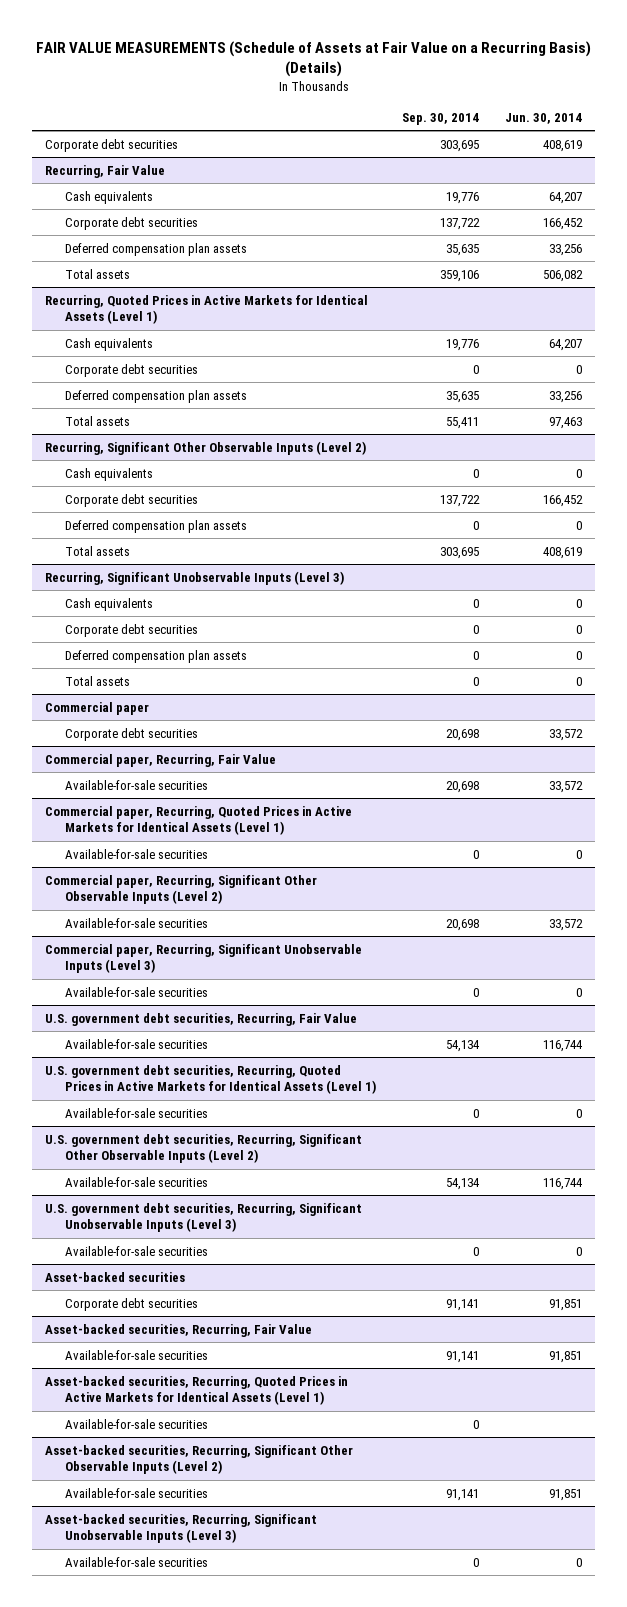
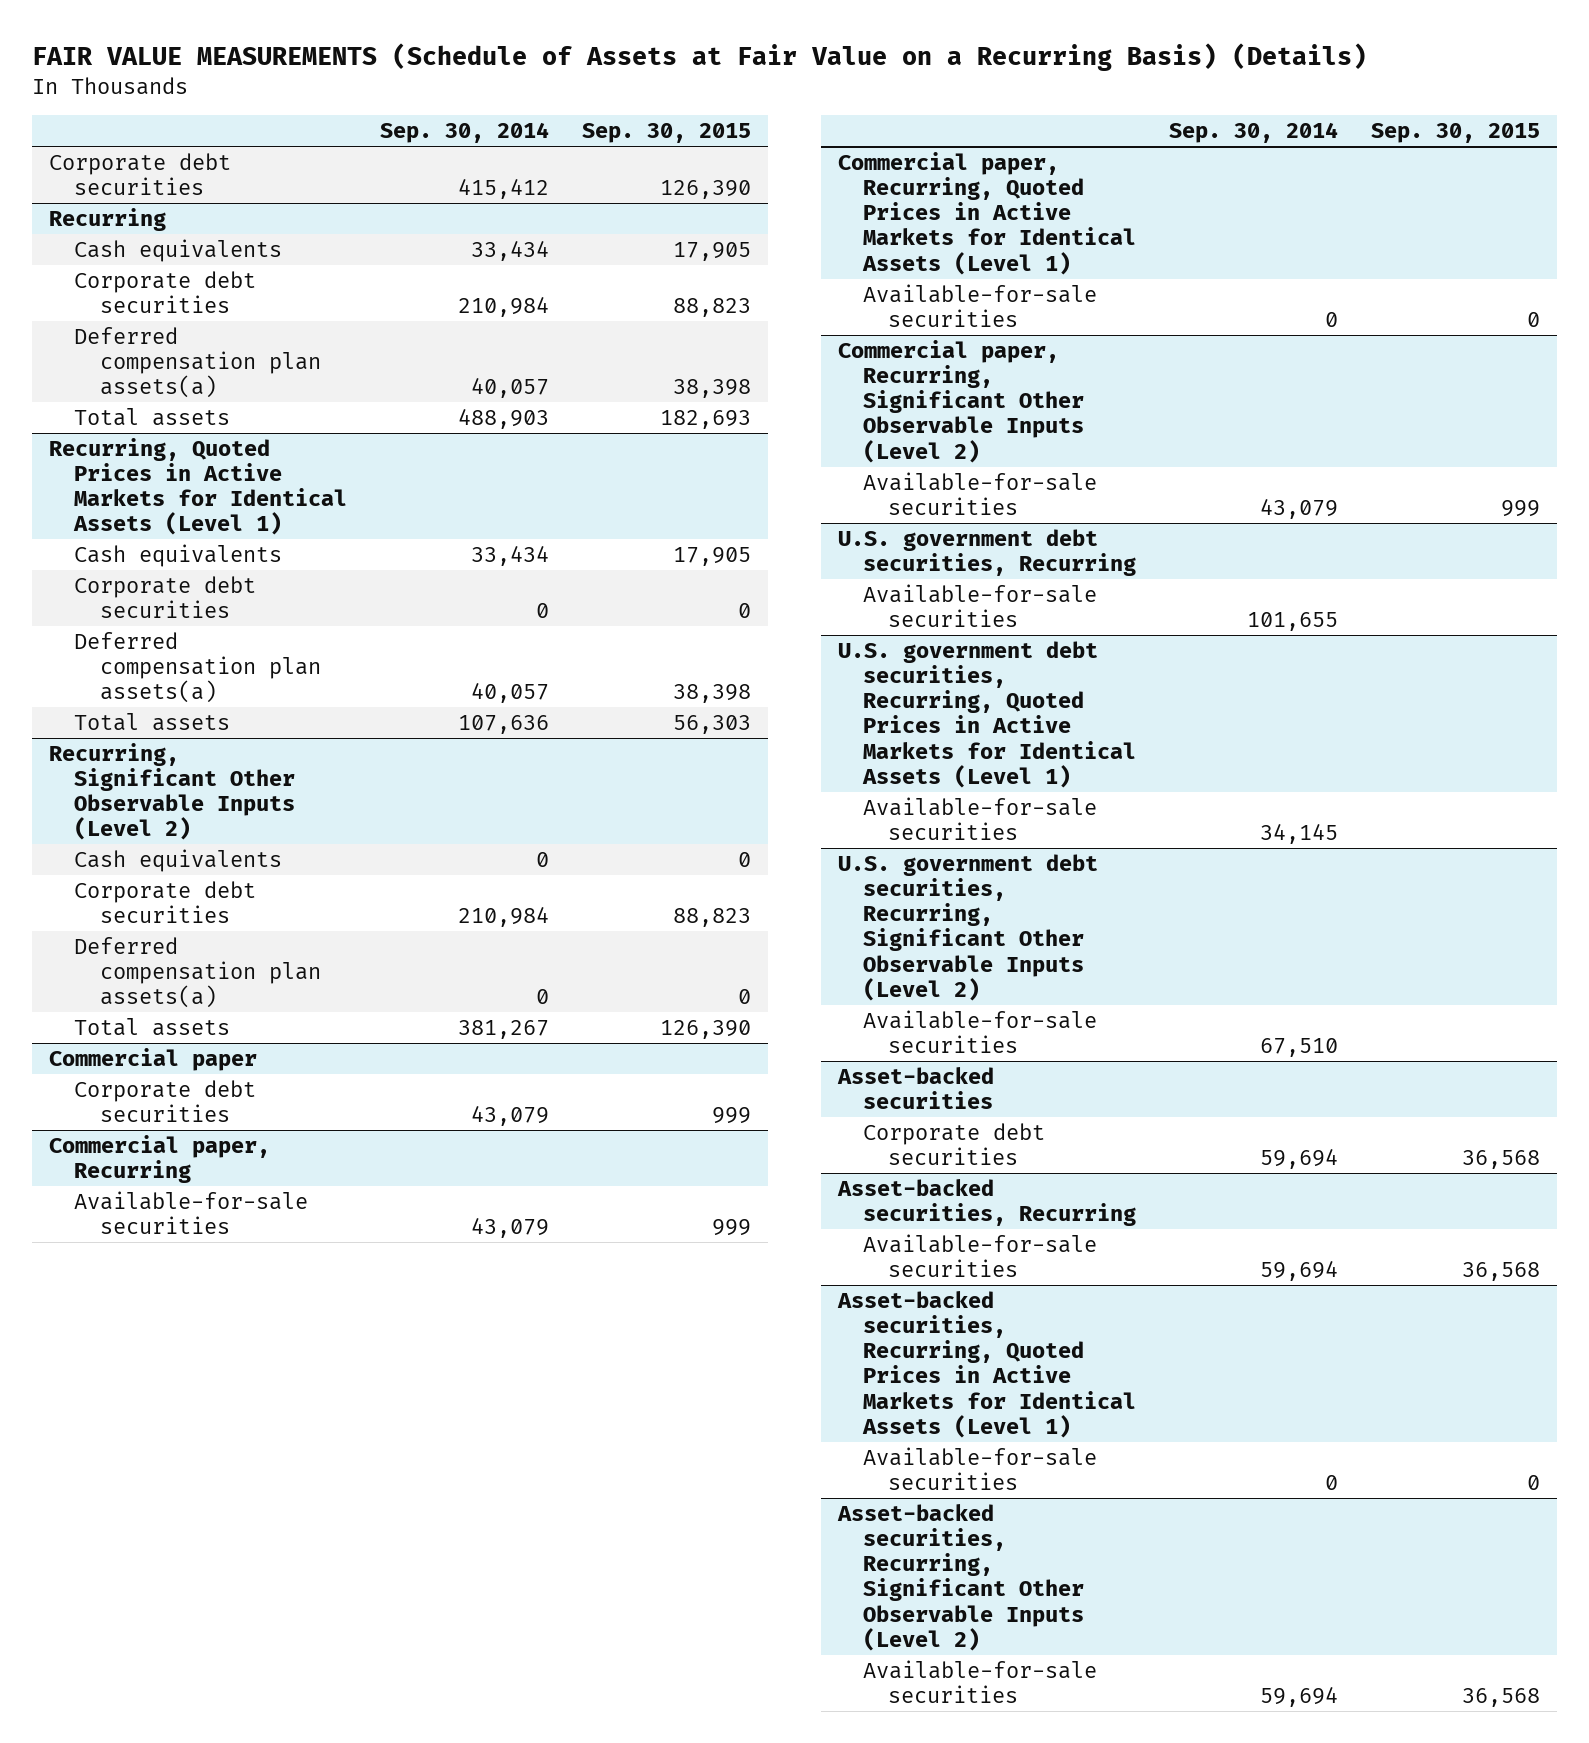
- | Sep. 30, 2014 | Jun. 30, 2014
+ | Sep. 30, 2014 | Sep. 30, 2015
- Corporate debt securities | 303,695 | 408,619
- Recurring, Fair Value
- Cash equivalents | 19,776 | 64,207
- Corporate debt securities | 137,722 | 166,452
- Deferred compensation plan assets | 35,635 | 33,256
- Total assets | 359,106 | 506,082
+ Corporate debt securities | 415,412 | 126,390
+ Recurring
+ Cash equivalents | 33,434 | 17,905
+ Corporate debt securities | 210,984 | 88,823
+ Deferred compensation plan assets(a) | 40,057 | 38,398
+ Total assets | 488,903 | 182,693
@ Recurring, Quoted Prices in Active Markets for Identical Assets (Level 1)
- Cash equivalents | 19,776 | 64,207
+ Cash equivalents | 33,434 | 17,905
- Deferred compensation plan assets | 35,635 | 33,256
- Total assets | 55,411 | 97,463
+ Deferred compensation plan assets(a) | 40,057 | 38,398
+ Total assets | 107,636 | 56,303
@ Recurring, Significant Other Observable Inputs (Level 2)
- Corporate debt securities | 137,722 | 166,452
- Deferred compensation plan assets | 0 | 0
- Total assets | 303,695 | 408,619
- Recurring, Significant Unobservable Inputs (Level 3)
- Cash equivalents | 0 | 0
- Corporate debt securities | 0 | 0
- Deferred compensation plan assets | 0 | 0
- Total assets | 0 | 0
@ Recurring, Significant Other Observable Inputs (Level 2)
+ Corporate debt securities | 210,984 | 88,823
+ Deferred compensation plan assets(a) | 0 | 0
+ Total assets | 381,267 | 126,390
@ Commercial paper
- Corporate debt securities | 20,698 | 33,572
- Commercial paper, Recurring, Fair Value
- Available-for-sale securities | 20,698 | 33,572
@ Commercial paper
+ Corporate debt securities | 43,079 | 999
+ Commercial paper, Recurring
+ Available-for-sale securities | 43,079 | 999
@ Commercial paper, Recurring, Significant Other Observable Inputs (Level 2)
- Available-for-sale securities | 20,698 | 33,572
- Commercial paper, Recurring, Significant Unobservable Inputs (Level 3)
- Available-for-sale securities | 0 | 0
- U.S. government debt securities, Recurring, Fair Value
- Available-for-sale securities | 54,134 | 116,744
@ Commercial paper, Recurring, Significant Other Observable Inputs (Level 2)
+ Available-for-sale securities | 43,079 | 999
+ U.S. government debt securities, Recurring
+ Available-for-sale securities | 101,655 |
@ U.S. government debt securities, Recurring, Quoted Prices in Active Markets for Identical Assets (Level 1)
- Available-for-sale securities | 0 | 0
+ Available-for-sale securities | 34,145 |
@ U.S. government debt securities, Recurring, Significant Other Observable Inputs (Level 2)
- Available-for-sale securities | 54,134 | 116,744
- U.S. government debt securities, Recurring, Significant Unobservable Inputs (Level 3)
- Available-for-sale securities | 0 | 0
@ U.S. government debt securities, Recurring, Significant Other Observable Inputs (Level 2)
+ Available-for-sale securities | 67,510 |
@ Asset-backed securities
- Corporate debt securities | 91,141 | 91,851
- Asset-backed securities, Recurring, Fair Value
- Available-for-sale securities | 91,141 | 91,851
@ Asset-backed securities
+ Corporate debt securities | 59,694 | 36,568
+ Asset-backed securities, Recurring
+ Available-for-sale securities | 59,694 | 36,568
@ Asset-backed securities, Recurring, Significant Other Observable Inputs (Level 2)
- Available-for-sale securities | 91,141 | 91,851
- Asset-backed securities, Recurring, Significant Unobservable Inputs (Level 3)
- Available-for-sale securities | 0 | 0
@ Asset-backed securities, Recurring, Significant Other Observable Inputs (Level 2)
+ Available-for-sale securities | 59,694 | 36,568

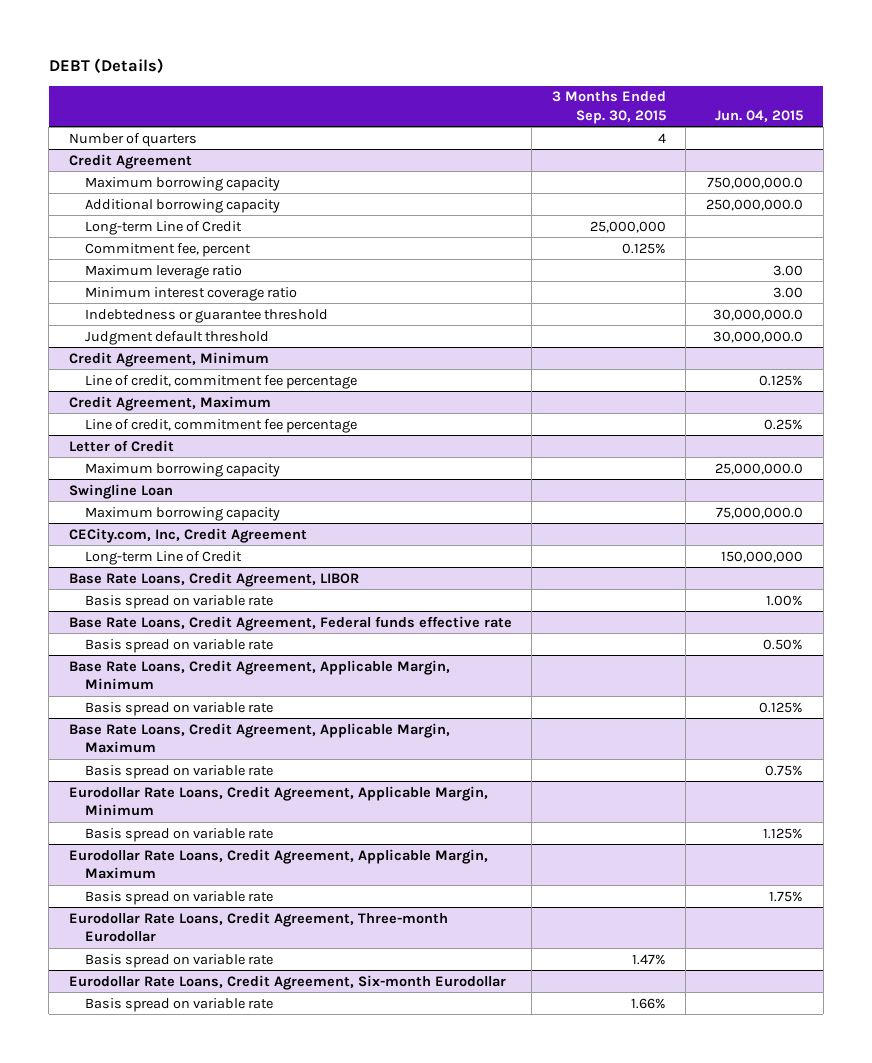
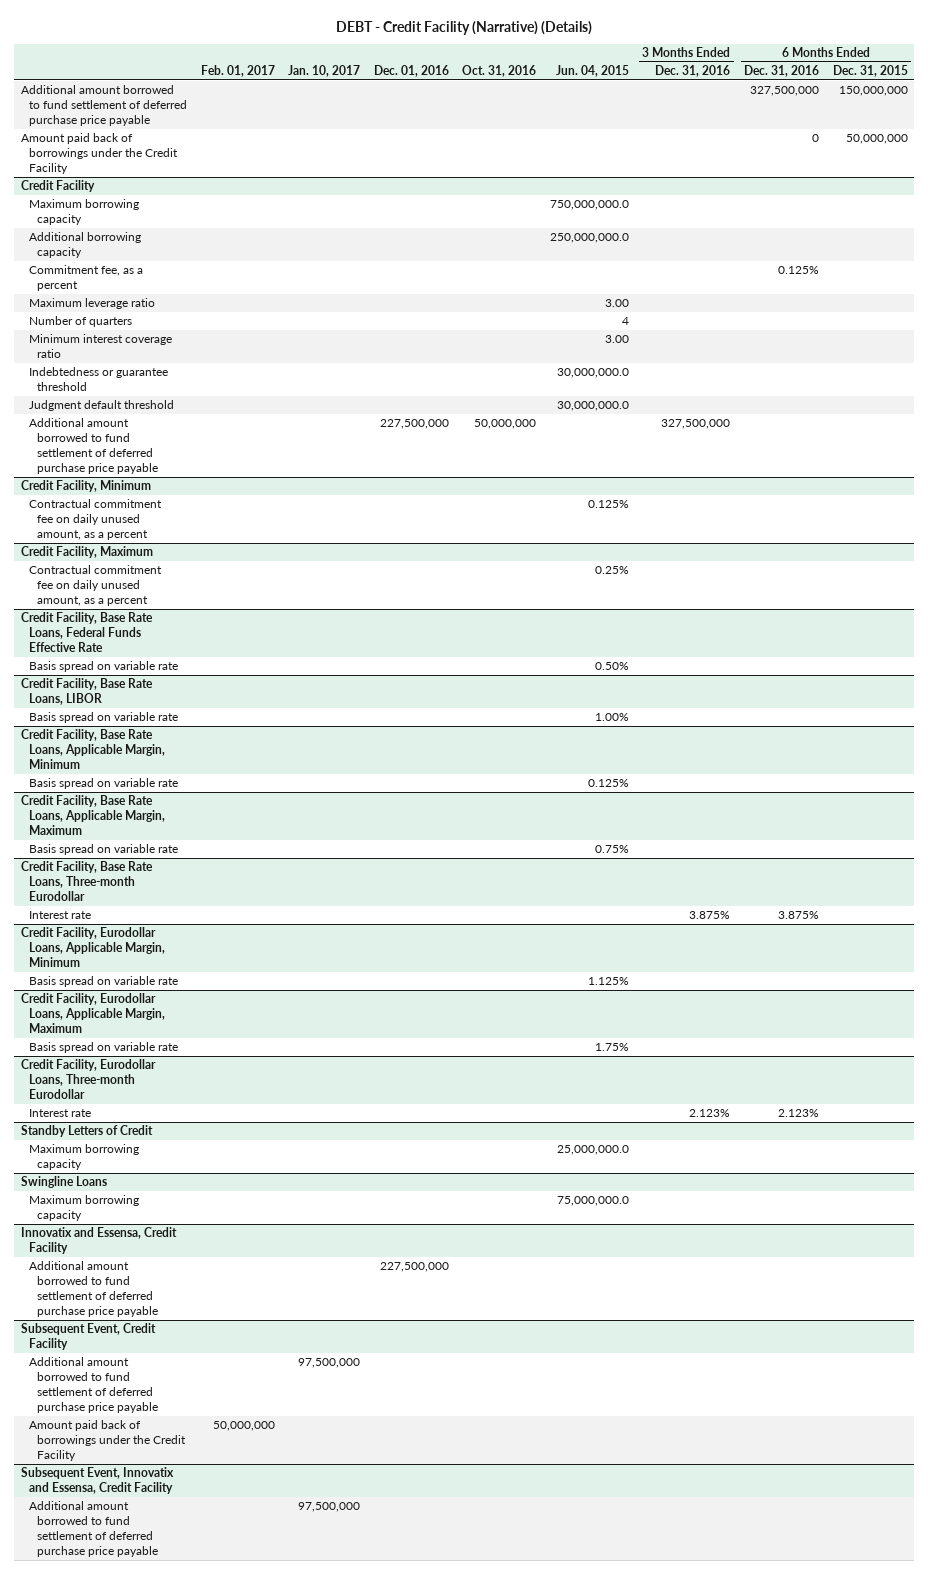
- DEBT (Details)
+ DEBT - Credit Facility (Narrative) (Details)
- | 3 Months Ended Sep. 30, 2015 | Jun. 04, 2015
+ | Feb. 01, 2017 | Jan. 10, 2017 | Dec. 01, 2016 | Oct. 31, 2016 | Jun. 04, 2015 | 3 Months Ended Dec. 31, 2016 | 6 Months Ended Dec. 31, 2016 | 6 Months Ended Dec. 31, 2015
- Number of quarters | 4 |
- Credit Agreement
+ Additional amount borrowed to fund settlement of deferred purchase price payable | | | | | | | 327,500,000 | 150,000,000
+ Amount paid back of borrowings under the Credit Facility | | | | | | | 0 | 50,000,000
+ Credit Facility
- Long-term Line of Credit | 25,000,000 |
- Commitment fee, percent | 0.125% |
+ Commitment fee, as a percent | | | | | | | 0.125% |
+ Number of quarters | | | | | 4 | | |
- Credit Agreement, Minimum
- Line of credit, commitment fee percentage | | 0.125%
- Credit Agreement, Maximum
- Line of credit, commitment fee percentage | | 0.25%
- Letter of Credit
- Maximum borrowing capacity | | 25,000,000.0
- Swingline Loan
- Maximum borrowing capacity | | 75,000,000.0
- CECity.com, Inc, Credit Agreement
- Long-term Line of Credit | | 150,000,000
- Base Rate Loans, Credit Agreement, LIBOR
- Basis spread on variable rate | | 1.00%
- Base Rate Loans, Credit Agreement, Federal funds effective rate
+ Additional amount borrowed to fund settlement of deferred purchase price payable | | | 227,500,000 | 50,000,000 | | 327,500,000 | |
+ Credit Facility, Minimum
+ Contractual commitment fee on daily unused amount, as a percent | | | | | 0.125% | | |
+ Credit Facility, Maximum
+ Contractual commitment fee on daily unused amount, as a percent | | | | | 0.25% | | |
+ Credit Facility, Base Rate Loans, Federal Funds Effective Rate
- Base Rate Loans, Credit Agreement, Applicable Margin, Minimum
+ Credit Facility, Base Rate Loans, LIBOR
+ Basis spread on variable rate | | | | | 1.00% | | |
+ Credit Facility, Base Rate Loans, Applicable Margin, Minimum
- Base Rate Loans, Credit Agreement, Applicable Margin, Maximum
+ Credit Facility, Base Rate Loans, Applicable Margin, Maximum
- Eurodollar Rate Loans, Credit Agreement, Applicable Margin, Minimum
+ Credit Facility, Base Rate Loans, Three-month Eurodollar
+ Interest rate | | | | | | 3.875% | 3.875% |
+ Credit Facility, Eurodollar Loans, Applicable Margin, Minimum
- Eurodollar Rate Loans, Credit Agreement, Applicable Margin, Maximum
+ Credit Facility, Eurodollar Loans, Applicable Margin, Maximum
- Eurodollar Rate Loans, Credit Agreement, Three-month Eurodollar
- Basis spread on variable rate | 1.47% |
- Eurodollar Rate Loans, Credit Agreement, Six-month Eurodollar
- Basis spread on variable rate | 1.66% |
+ Credit Facility, Eurodollar Loans, Three-month Eurodollar
+ Interest rate | | | | | | 2.123% | 2.123% |
+ Standby Letters of Credit
+ Maximum borrowing capacity | | | | | 25,000,000.0 | | |
+ Swingline Loans
+ Maximum borrowing capacity | | | | | 75,000,000.0 | | |
+ Innovatix and Essensa, Credit Facility
+ Additional amount borrowed to fund settlement of deferred purchase price payable | | | 227,500,000 | | | | |
+ Subsequent Event, Credit Facility
+ Additional amount borrowed to fund settlement of deferred purchase price payable | | 97,500,000 | | | | | |
+ Amount paid back of borrowings under the Credit Facility | 50,000,000 | | | | | | |
+ Subsequent Event, Innovatix and Essensa, Credit Facility
+ Additional amount borrowed to fund settlement of deferred purchase price payable | | 97,500,000 | | | | | |

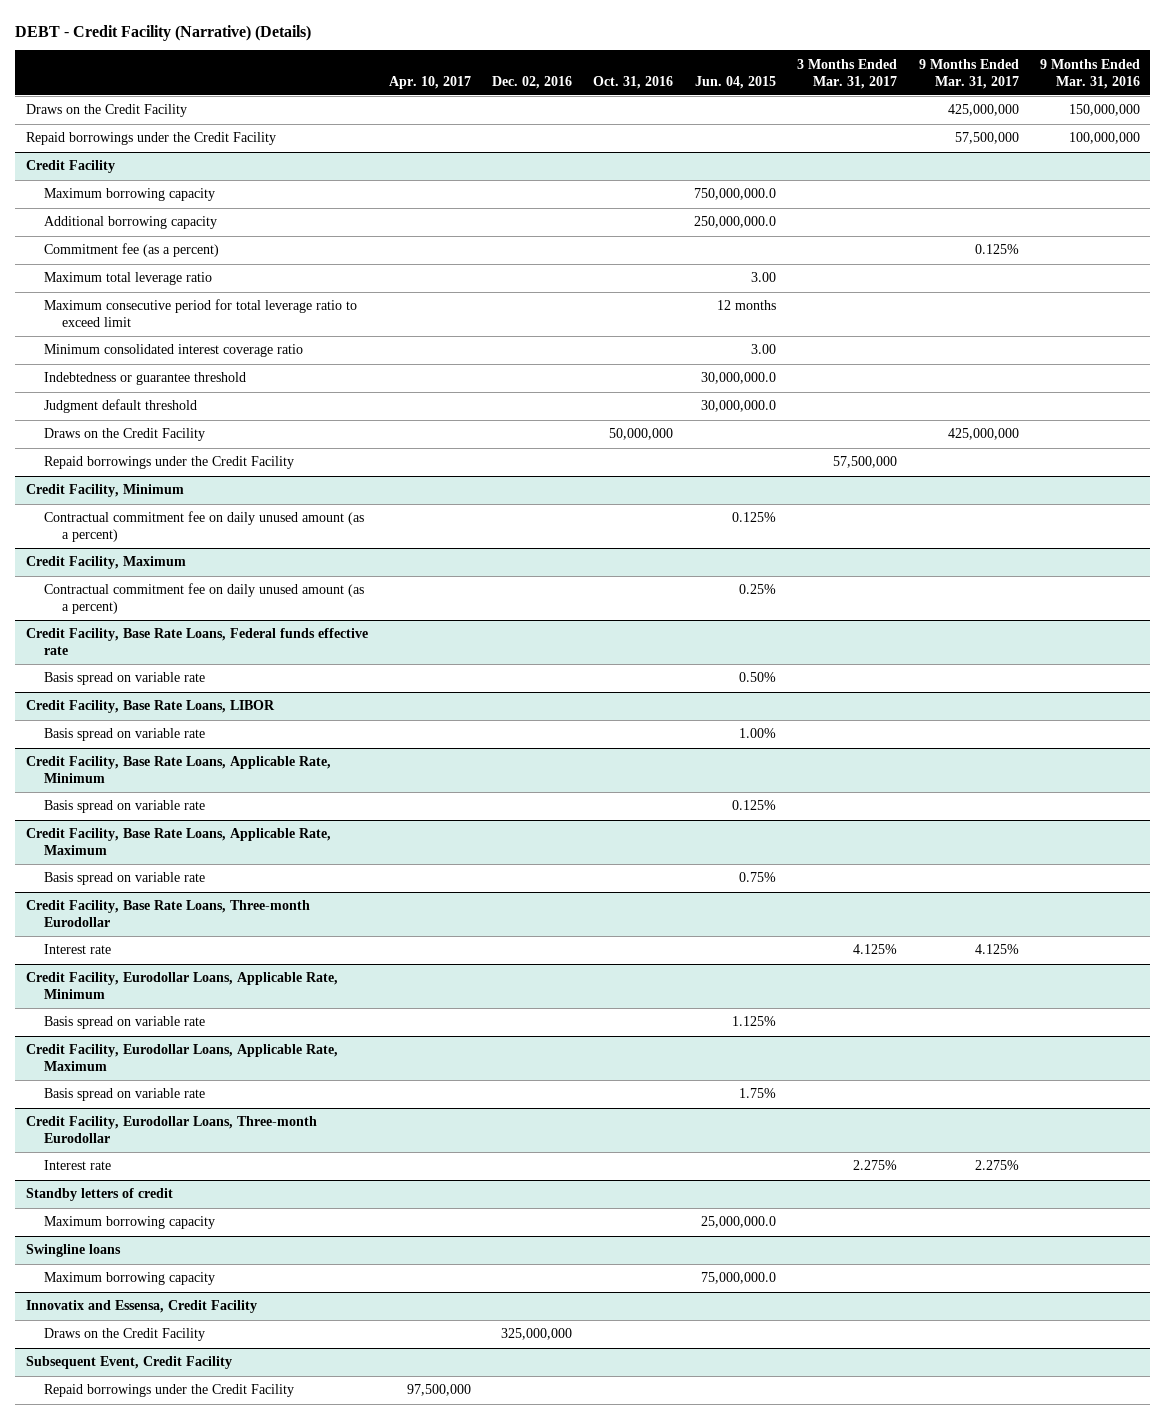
- | Feb. 01, 2017 | Jan. 10, 2017 | Dec. 01, 2016 | Oct. 31, 2016 | Jun. 04, 2015 | 3 Months Ended Dec. 31, 2016 | 6 Months Ended Dec. 31, 2016 | 6 Months Ended Dec. 31, 2015
+ | Apr. 10, 2017 | Dec. 02, 2016 | Oct. 31, 2016 | Jun. 04, 2015 | 3 Months Ended Mar. 31, 2017 | 9 Months Ended Mar. 31, 2017 | 9 Months Ended Mar. 31, 2016
- Additional amount borrowed to fund settlement of deferred purchase price payable | | | | | | | 327,500,000 | 150,000,000
- Amount paid back of borrowings under the Credit Facility | | | | | | | 0 | 50,000,000
+ Draws on the Credit Facility | | | | | | 425,000,000 | 150,000,000
+ Repaid borrowings under the Credit Facility | | | | | | 57,500,000 | 100,000,000
@ Credit Facility
- Commitment fee, as a percent | | | | | | | 0.125% |
- Maximum leverage ratio | | | | | 3.00 | | |
- Number of quarters | | | | | 4 | | |
- Minimum interest coverage ratio | | | | | 3.00 | | |
+ Commitment fee (as a percent) | | | | | | 0.125% |
+ Maximum total leverage ratio | | | | 3.00 | | |
+ Maximum consecutive period for total leverage ratio to exceed limit | | | | 12 months | | |
+ Minimum consolidated interest coverage ratio | | | | 3.00 | | |
- Additional amount borrowed to fund settlement of deferred purchase price payable | | | 227,500,000 | 50,000,000 | | 327,500,000 | |
+ Draws on the Credit Facility | | | 50,000,000 | | | 425,000,000 |
+ Repaid borrowings under the Credit Facility | | | | | 57,500,000 | |
@ Credit Facility, Minimum
- Contractual commitment fee on daily unused amount, as a percent | | | | | 0.125% | | |
+ Contractual commitment fee on daily unused amount (as a percent) | | | | 0.125% | | |
@ Credit Facility, Maximum
- Contractual commitment fee on daily unused amount, as a percent | | | | | 0.25% | | |
- Credit Facility, Base Rate Loans, Federal Funds Effective Rate
@ Credit Facility, Maximum
+ Contractual commitment fee on daily unused amount (as a percent) | | | | 0.25% | | |
+ Credit Facility, Base Rate Loans, Federal funds effective rate
- Credit Facility, Base Rate Loans, Applicable Margin, Minimum
+ Credit Facility, Base Rate Loans, Applicable Rate, Minimum
- Credit Facility, Base Rate Loans, Applicable Margin, Maximum
+ Credit Facility, Base Rate Loans, Applicable Rate, Maximum
- Credit Facility, Eurodollar Loans, Applicable Margin, Minimum
+ Credit Facility, Eurodollar Loans, Applicable Rate, Minimum
- Credit Facility, Eurodollar Loans, Applicable Margin, Maximum
+ Credit Facility, Eurodollar Loans, Applicable Rate, Maximum
- Standby Letters of Credit
+ Standby letters of credit
- Swingline Loans
+ Swingline loans
@ Innovatix and Essensa, Credit Facility
- Additional amount borrowed to fund settlement of deferred purchase price payable | | | 227,500,000 | | | | |
+ Draws on the Credit Facility | | 325,000,000 | | | | |
@ Subsequent Event, Credit Facility
- Additional amount borrowed to fund settlement of deferred purchase price payable | | 97,500,000 | | | | | |
- Amount paid back of borrowings under the Credit Facility | 50,000,000 | | | | | | |
- Subsequent Event, Innovatix and Essensa, Credit Facility
- Additional amount borrowed to fund settlement of deferred purchase price payable | | 97,500,000 | | | | | |
@ Subsequent Event, Credit Facility
+ Repaid borrowings under the Credit Facility | 97,500,000 | | | | | |

